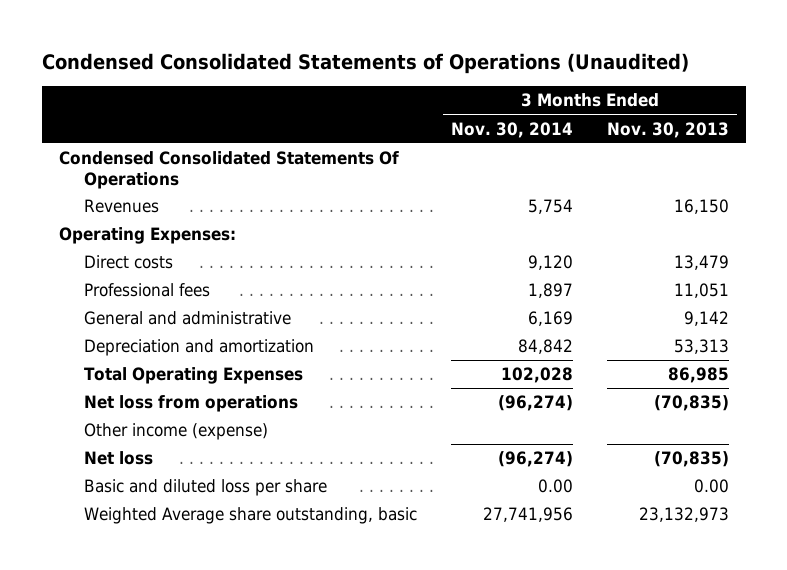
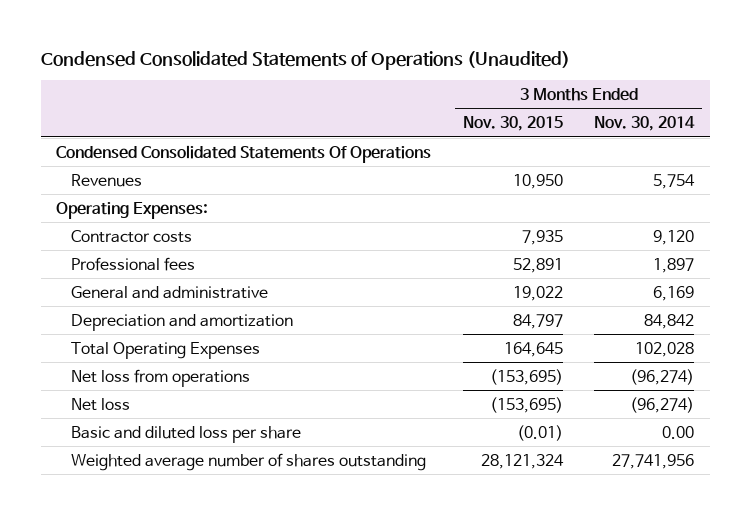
- | 3 Months Ended Nov. 30, 2014 | 3 Months Ended Nov. 30, 2013
+ | 3 Months Ended Nov. 30, 2015 | 3 Months Ended Nov. 30, 2014
- Direct costs | 9,120 | 13,479
+ Contractor costs | 7,935 | 9,120
- Other income (expense)
- Weighted Average share outstanding, basic | 27,741,956 | 23,132,973
+ Weighted average number of shares outstanding | 28,121,324 | 27,741,956

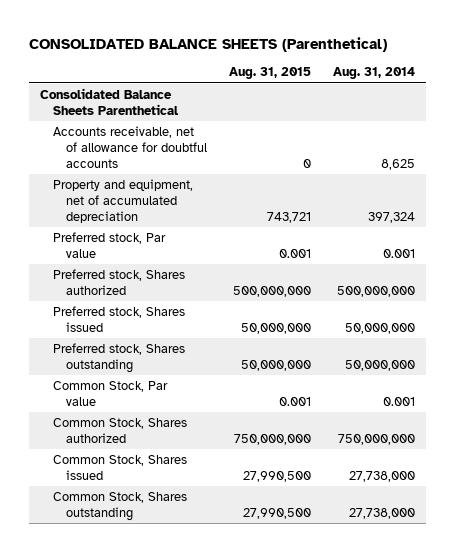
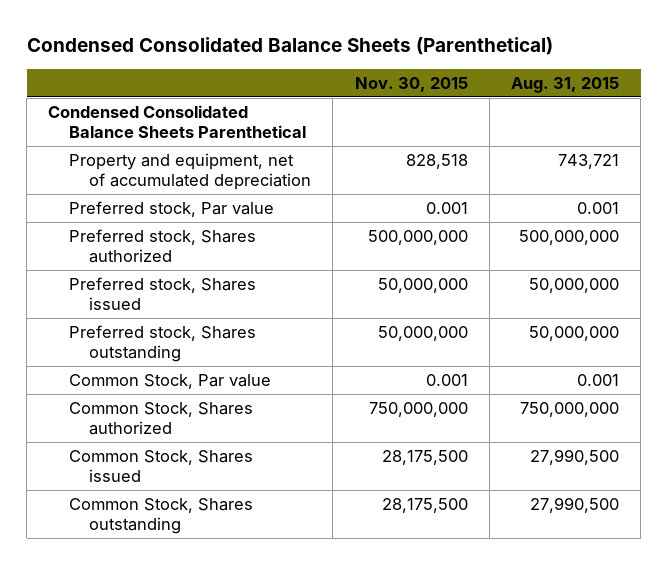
- CONSOLIDATED BALANCE SHEETS (Parenthetical)
+ Condensed Consolidated Balance Sheets (Parenthetical)
- | Aug. 31, 2015 | Aug. 31, 2014
+ | Nov. 30, 2015 | Aug. 31, 2015
- Consolidated Balance Sheets Parenthetical
- Accounts receivable, net of allowance for doubtful accounts | 0 | 8,625
+ Condensed Consolidated Balance Sheets Parenthetical

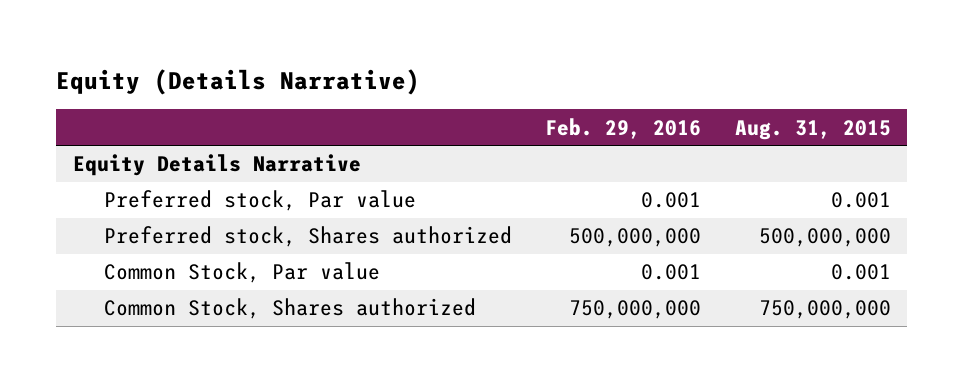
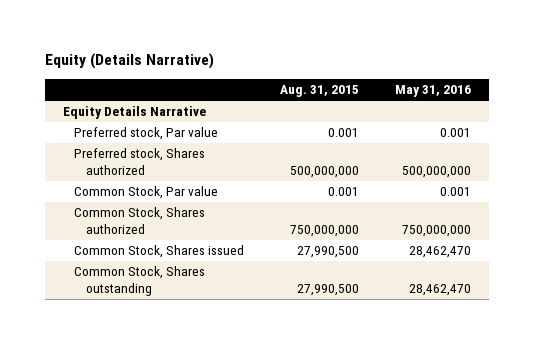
- | Feb. 29, 2016 | Aug. 31, 2015
+ | Aug. 31, 2015 | May 31, 2016
+ Common Stock, Shares issued | 27,990,500 | 28,462,470
+ Common Stock, Shares outstanding | 27,990,500 | 28,462,470

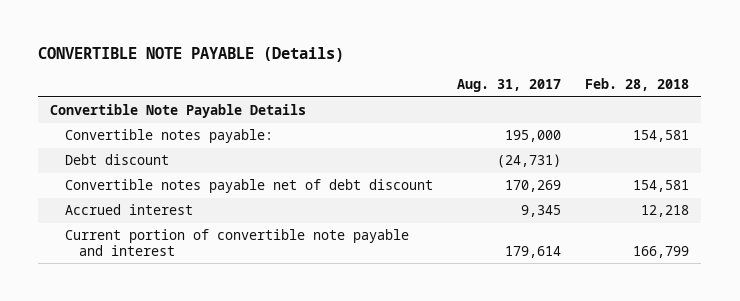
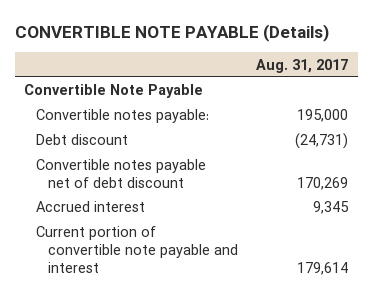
- | Aug. 31, 2017 | Feb. 28, 2018
+ | Aug. 31, 2017
- Convertible Note Payable Details
+ Convertible Note Payable

